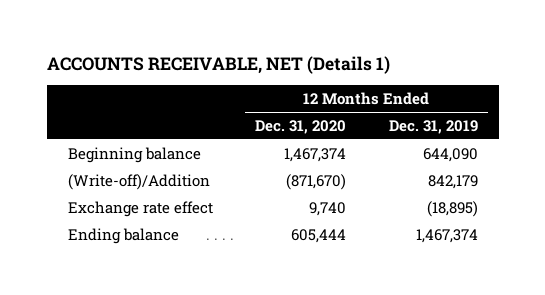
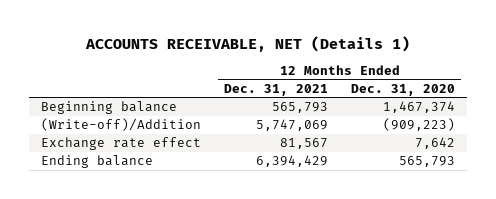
- | 12 Months Ended Dec. 31, 2020 | 12 Months Ended Dec. 31, 2019
+ | 12 Months Ended Dec. 31, 2021 | 12 Months Ended Dec. 31, 2020
- (Write-off)/Addition | (871,670) | 842,179
- Exchange rate effect | 9,740 | (18,895)
- Ending balance | 605,444 | 1,467,374
+ (Write-off)/Addition | 5,747,069 | (909,223)
+ Exchange rate effect | 81,567 | 7,642
+ Ending balance | 6,394,429 | 565,793

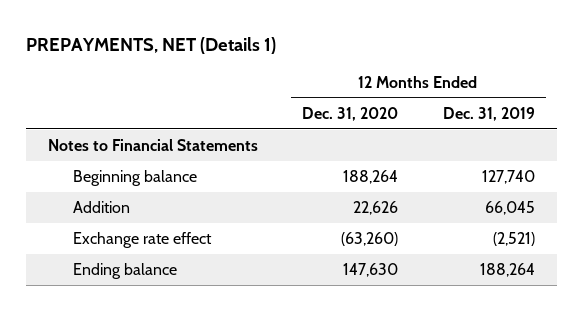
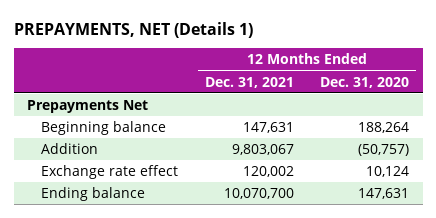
- | 12 Months Ended Dec. 31, 2020 | 12 Months Ended Dec. 31, 2019
+ | 12 Months Ended Dec. 31, 2021 | 12 Months Ended Dec. 31, 2020
- Notes to Financial Statements
+ Prepayments Net
- Addition | 22,626 | 66,045
- Exchange rate effect | (63,260) | (2,521)
- Ending balance | 147,630 | 188,264
+ Addition | 9,803,067 | (50,757)
+ Exchange rate effect | 120,002 | 10,124
+ Ending balance | 10,070,700 | 147,631

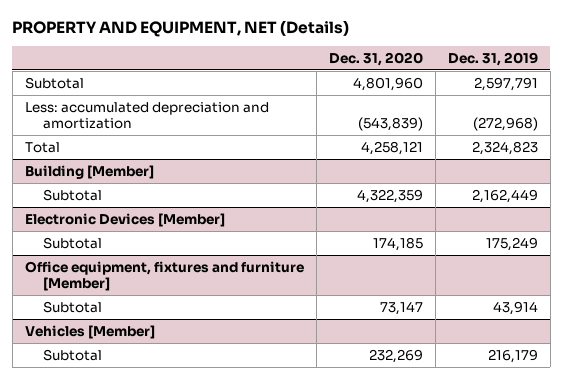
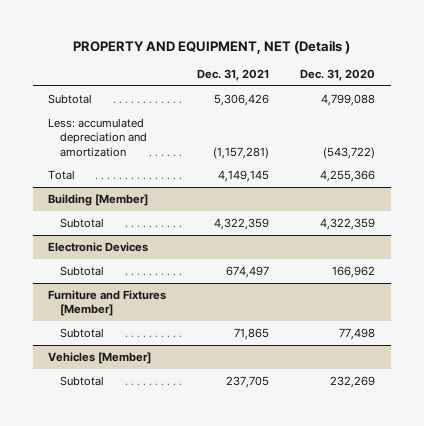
- PROPERTY AND EQUIPMENT, NET (Details)
+ PROPERTY AND EQUIPMENT, NET (Details )
- | Dec. 31, 2020 | Dec. 31, 2019
+ | Dec. 31, 2021 | Dec. 31, 2020
- Subtotal | 4,801,960 | 2,597,791
- Less: accumulated depreciation and amortization | (543,839) | (272,968)
- Total | 4,258,121 | 2,324,823
+ Subtotal | 5,306,426 | 4,799,088
+ Less: accumulated depreciation and amortization | (1,157,281) | (543,722)
+ Total | 4,149,145 | 4,255,366
- Electronic Devices [Member]
- Subtotal | 174,185 | 175,249
- Office equipment, fixtures and furniture [Member]
- Subtotal | 73,147 | 43,914
+ Electronic Devices
+ Subtotal | 674,497 | 166,962
+ Furniture and Fixtures [Member]
+ Subtotal | 71,865 | 77,498

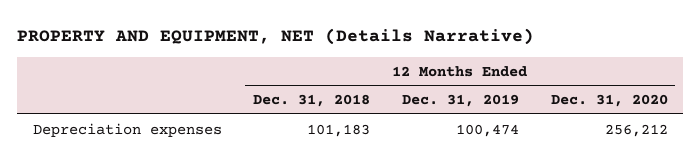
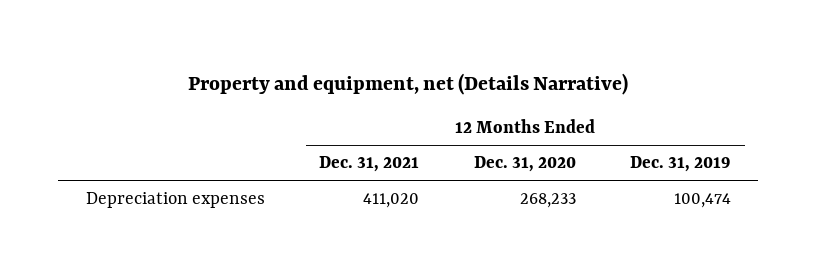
- PROPERTY AND EQUIPMENT, NET (Details Narrative)
+ Property and equipment, net (Details Narrative)
- | 12 Months Ended Dec. 31, 2018 | 12 Months Ended Dec. 31, 2019 | 12 Months Ended Dec. 31, 2020
+ | 12 Months Ended Dec. 31, 2021 | 12 Months Ended Dec. 31, 2020 | 12 Months Ended Dec. 31, 2019
- Depreciation expenses | 101,183 | 100,474 | 256,212
+ Depreciation expenses | 411,020 | 268,233 | 100,474

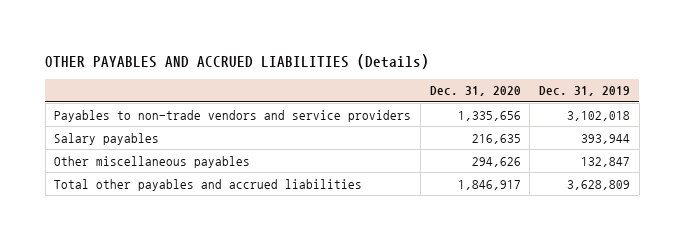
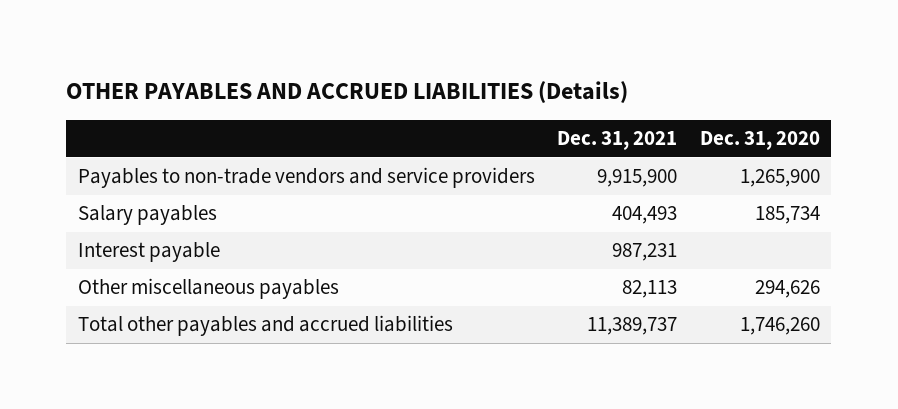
- | Dec. 31, 2020 | Dec. 31, 2019
+ | Dec. 31, 2021 | Dec. 31, 2020
- Payables to non-trade vendors and service providers | 1,335,656 | 3,102,018
- Salary payables | 216,635 | 393,944
+ Payables to non-trade vendors and service providers | 9,915,900 | 1,265,900
+ Salary payables | 404,493 | 185,734
+ Interest payable | 987,231 |
- Total other payables and accrued liabilities | 1,846,917 | 3,628,809
+ Total other payables and accrued liabilities | 11,389,737 | 1,746,260

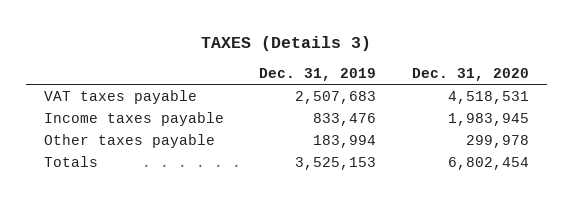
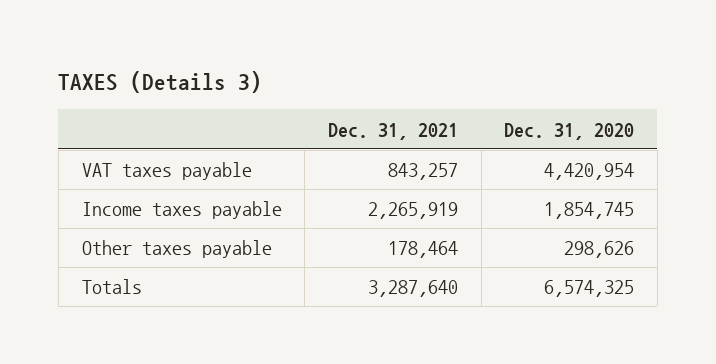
- | Dec. 31, 2019 | Dec. 31, 2020
+ | Dec. 31, 2021 | Dec. 31, 2020
- VAT taxes payable | 2,507,683 | 4,518,531
- Income taxes payable | 833,476 | 1,983,945
- Other taxes payable | 183,994 | 299,978
- Totals | 3,525,153 | 6,802,454
+ VAT taxes payable | 843,257 | 4,420,954
+ Income taxes payable | 2,265,919 | 1,854,745
+ Other taxes payable | 178,464 | 298,626
+ Totals | 3,287,640 | 6,574,325

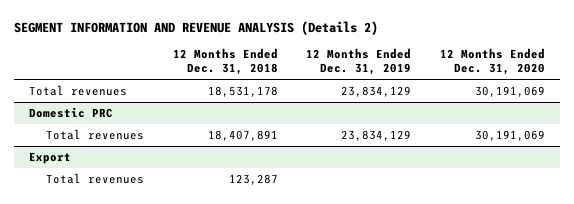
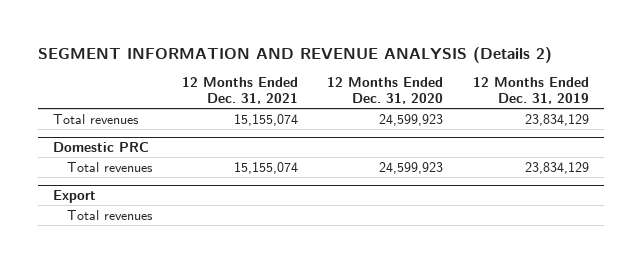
- | 12 Months Ended Dec. 31, 2018 | 12 Months Ended Dec. 31, 2019 | 12 Months Ended Dec. 31, 2020
+ | 12 Months Ended Dec. 31, 2021 | 12 Months Ended Dec. 31, 2020 | 12 Months Ended Dec. 31, 2019
- Total revenues | 18,531,178 | 23,834,129 | 30,191,069
+ Total revenues | 15,155,074 | 24,599,923 | 23,834,129
@ Domestic PRC
- Total revenues | 18,407,891 | 23,834,129 | 30,191,069
+ Total revenues | 15,155,074 | 24,599,923 | 23,834,129

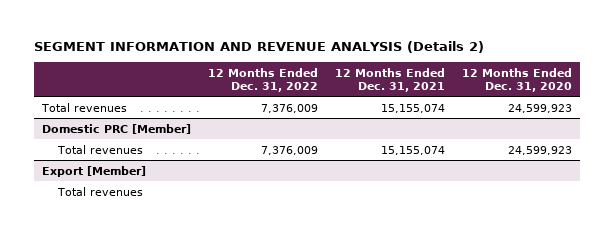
- | 12 Months Ended Dec. 31, 2021 | 12 Months Ended Dec. 31, 2020 | 12 Months Ended Dec. 31, 2019
+ | 12 Months Ended Dec. 31, 2022 | 12 Months Ended Dec. 31, 2021 | 12 Months Ended Dec. 31, 2020
- Domestic PRC
+ Domestic PRC [Member]
- Export
+ Export [Member]

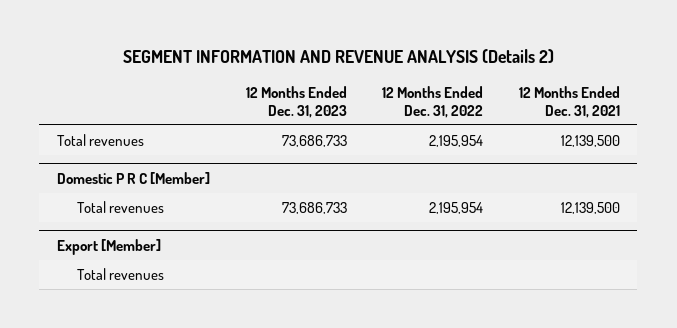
- | 12 Months Ended Dec. 31, 2022 | 12 Months Ended Dec. 31, 2021 | 12 Months Ended Dec. 31, 2020
+ | 12 Months Ended Dec. 31, 2023 | 12 Months Ended Dec. 31, 2022 | 12 Months Ended Dec. 31, 2021
- Total revenues | 7,376,009 | 15,155,074 | 24,599,923
- Domestic PRC [Member]
- Total revenues | 7,376,009 | 15,155,074 | 24,599,923
+ Total revenues | 73,686,733 | 2,195,954 | 12,139,500
+ Domestic P R C [Member]
+ Total revenues | 73,686,733 | 2,195,954 | 12,139,500

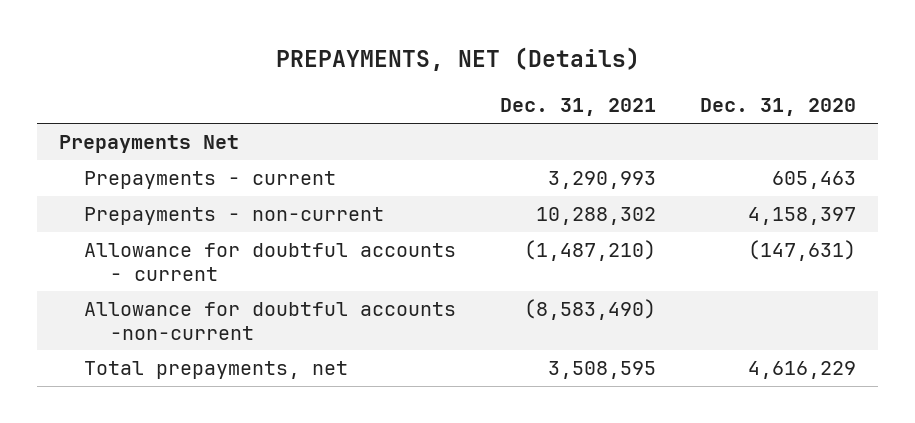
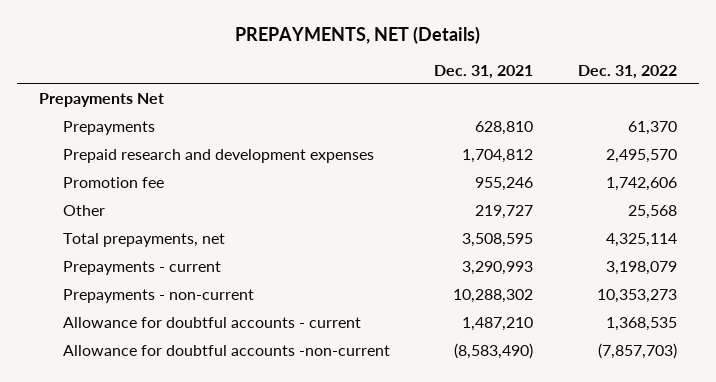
- | Dec. 31, 2021 | Dec. 31, 2020
+ | Dec. 31, 2021 | Dec. 31, 2022
+ Prepayments | 628,810 | 61,370
+ Prepaid research and development expenses | 1,704,812 | 2,495,570
+ Promotion fee | 955,246 | 1,742,606
+ Other | 219,727 | 25,568
moved up: Total prepayments, net | 3,508,595 | 4,325,114
- Allowance for doubtful accounts - current | (1,487,210) | (147,631)
+ Allowance for doubtful accounts - current | 1,487,210 | 1,368,535

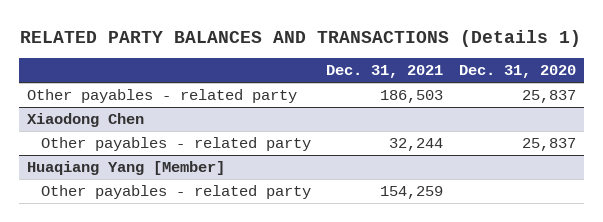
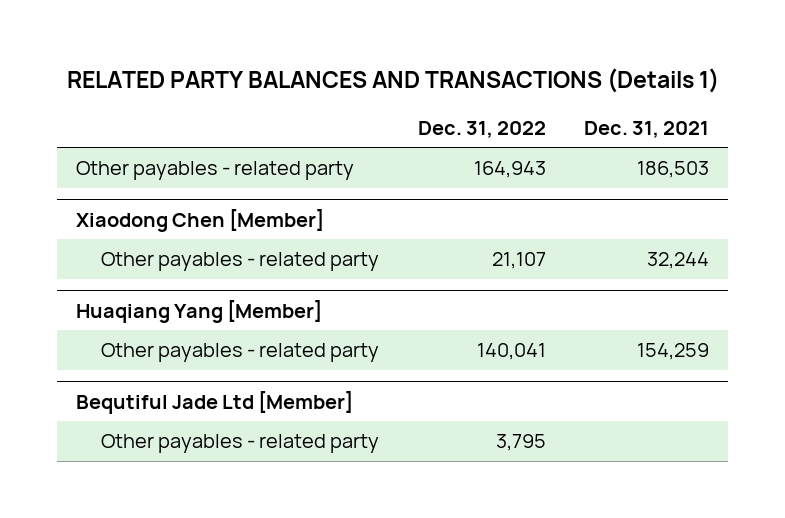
- | Dec. 31, 2021 | Dec. 31, 2020
+ | Dec. 31, 2022 | Dec. 31, 2021
- Xiaodong Chen
+ Xiaodong Chen [Member]
+ Bequtiful Jade Ltd [Member]
+ Other payables - related party | 3,795 |

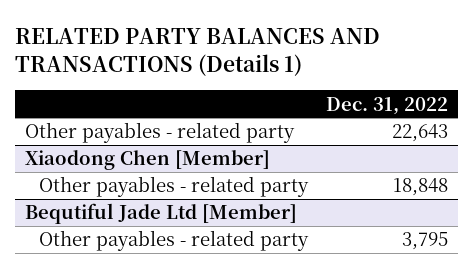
- | Dec. 31, 2022 | Dec. 31, 2021
+ | Dec. 31, 2022
- Other payables - related party | 164,943 | 186,503
+ Other payables - related party | 22,643
@ Xiaodong Chen [Member]
- Other payables - related party | 21,107 | 32,244
- Huaqiang Yang [Member]
- Other payables - related party | 140,041 | 154,259
@ Xiaodong Chen [Member]
+ Other payables - related party | 18,848

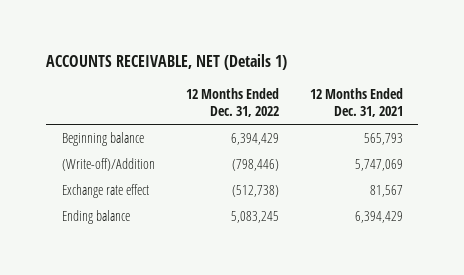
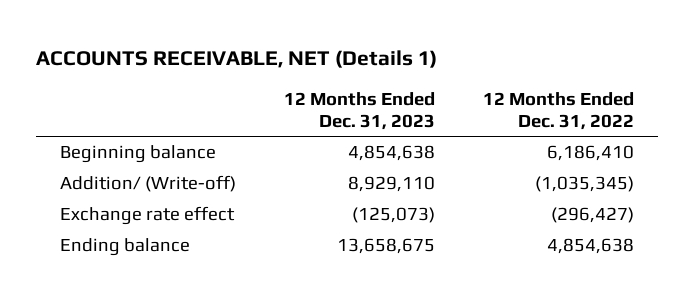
- | 12 Months Ended Dec. 31, 2022 | 12 Months Ended Dec. 31, 2021
+ | 12 Months Ended Dec. 31, 2023 | 12 Months Ended Dec. 31, 2022
- Beginning balance | 6,394,429 | 565,793
- (Write-off)/Addition | (798,446) | 5,747,069
- Exchange rate effect | (512,738) | 81,567
- Ending balance | 5,083,245 | 6,394,429
+ Beginning balance | 4,854,638 | 6,186,410
+ Addition/ (Write-off) | 8,929,110 | (1,035,345)
+ Exchange rate effect | (125,073) | (296,427)
+ Ending balance | 13,658,675 | 4,854,638

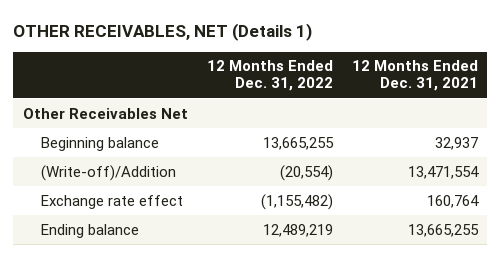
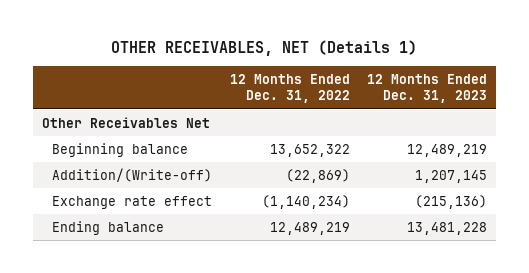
- | 12 Months Ended Dec. 31, 2022 | 12 Months Ended Dec. 31, 2021
+ | 12 Months Ended Dec. 31, 2022 | 12 Months Ended Dec. 31, 2023
- Beginning balance | 13,665,255 | 32,937
- (Write-off)/Addition | (20,554) | 13,471,554
- Exchange rate effect | (1,155,482) | 160,764
+ Beginning balance | 13,652,322 | 12,489,219
+ Addition/(Write-off) | (22,869) | 1,207,145
+ Exchange rate effect | (1,140,234) | (215,136)

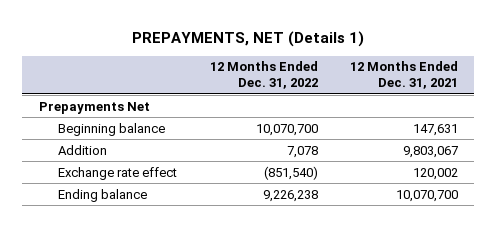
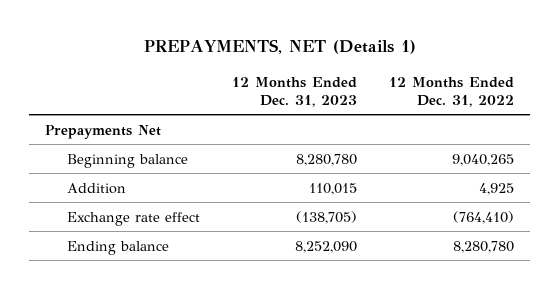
- | 12 Months Ended Dec. 31, 2022 | 12 Months Ended Dec. 31, 2021
+ | 12 Months Ended Dec. 31, 2023 | 12 Months Ended Dec. 31, 2022
- Beginning balance | 10,070,700 | 147,631
- Addition | 7,078 | 9,803,067
- Exchange rate effect | (851,540) | 120,002
- Ending balance | 9,226,238 | 10,070,700
+ Beginning balance | 8,280,780 | 9,040,265
+ Addition | 110,015 | 4,925
+ Exchange rate effect | (138,705) | (764,410)
+ Ending balance | 8,252,090 | 8,280,780

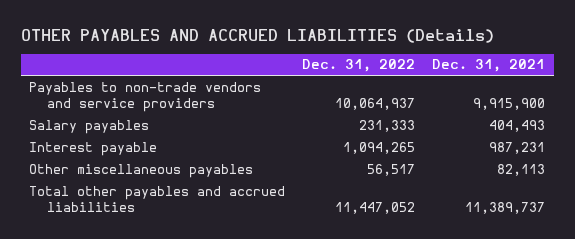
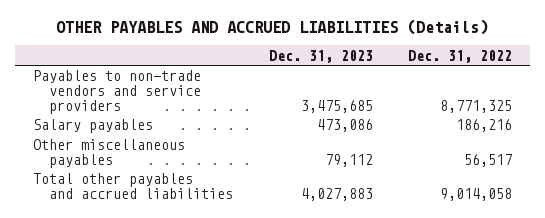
- | Dec. 31, 2022 | Dec. 31, 2021
+ | Dec. 31, 2023 | Dec. 31, 2022
- Payables to non-trade vendors and service providers | 10,064,937 | 9,915,900
- Salary payables | 231,333 | 404,493
- Interest payable | 1,094,265 | 987,231
+ Payables to non-trade vendors and service providers | 3,475,685 | 8,771,325
+ Salary payables | 473,086 | 186,216
- Total other payables and accrued liabilities | 11,447,052 | 11,389,737
+ Total other payables and accrued liabilities | 4,027,883 | 9,014,058

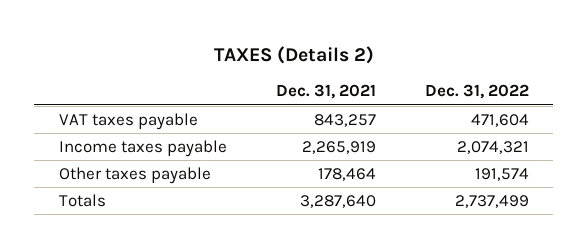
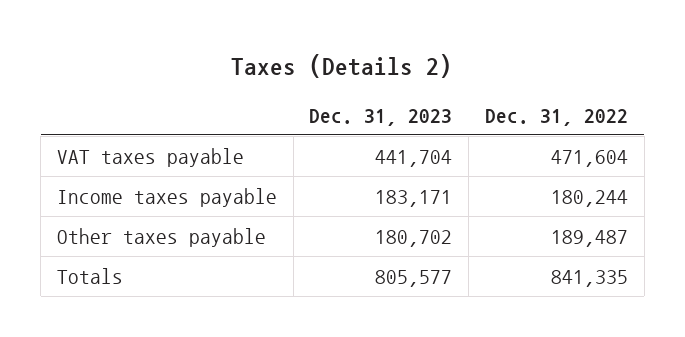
- TAXES (Details 2)
+ Taxes (Details 2)
- | Dec. 31, 2021 | Dec. 31, 2022
+ | Dec. 31, 2023 | Dec. 31, 2022
- Income taxes payable | 2,265,919 | 2,074,321
- Other taxes payable | 178,464 | 191,574
- Totals | 3,287,640 | 2,737,499
+ Income taxes payable | 183,171 | 180,244
+ Other taxes payable | 180,702 | 189,487
+ Totals | 805,577 | 841,335

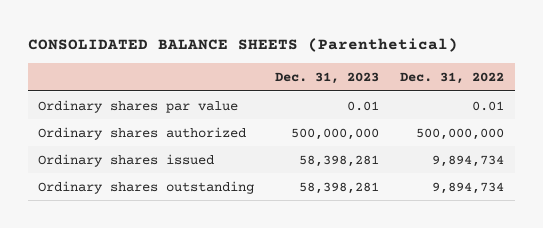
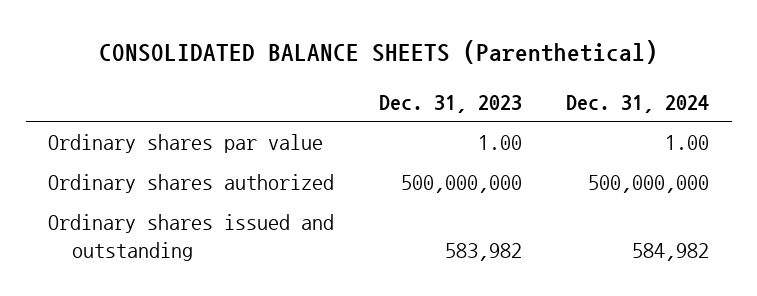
- | Dec. 31, 2023 | Dec. 31, 2022
+ | Dec. 31, 2023 | Dec. 31, 2024
- Ordinary shares par value | 0.01 | 0.01
+ Ordinary shares par value | 1.00 | 1.00
- Ordinary shares issued | 58,398,281 | 9,894,734
- Ordinary shares outstanding | 58,398,281 | 9,894,734
+ Ordinary shares issued and outstanding | 583,982 | 584,982

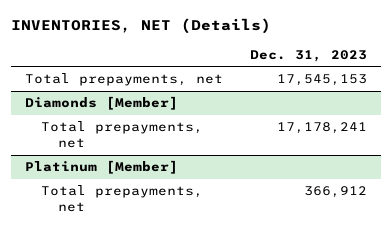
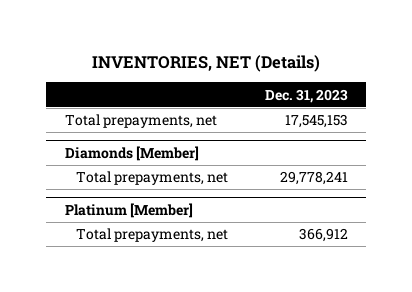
@ Diamonds [Member]
- Total prepayments, net | 17,178,241
+ Total prepayments, net | 29,778,241

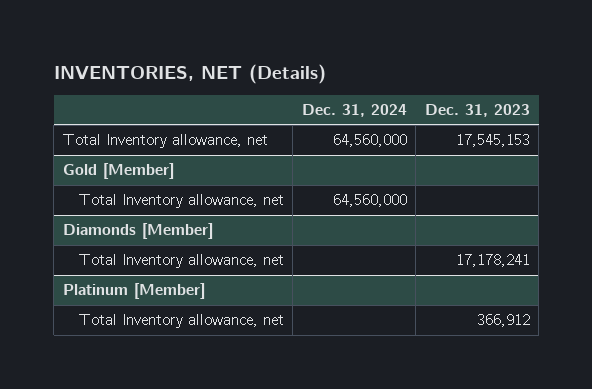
- | Dec. 31, 2023
+ | Dec. 31, 2024 | Dec. 31, 2023
- Total prepayments, net | 17,545,153
+ Total Inventory allowance, net | 64,560,000 | 17,545,153
+ Gold [Member]
+ Total Inventory allowance, net | 64,560,000 |
@ Diamonds [Member]
- Total prepayments, net | 29,778,241
+ Total Inventory allowance, net | | 17,178,241
@ Platinum [Member]
- Total prepayments, net | 366,912
+ Total Inventory allowance, net | | 366,912

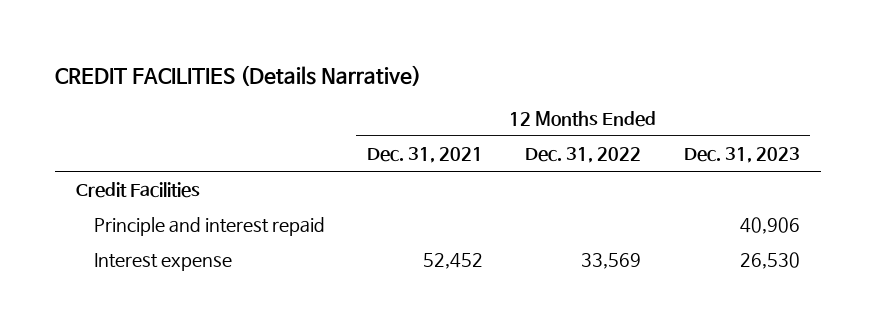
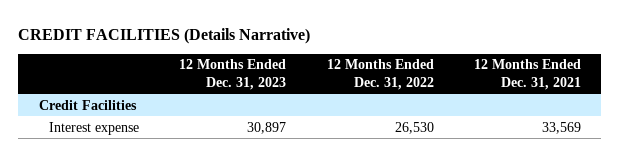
- | 12 Months Ended Dec. 31, 2021 | 12 Months Ended Dec. 31, 2022 | 12 Months Ended Dec. 31, 2023
+ | 12 Months Ended Dec. 31, 2023 | 12 Months Ended Dec. 31, 2022 | 12 Months Ended Dec. 31, 2021
- Principle and interest repaid | | | 40,906
- Interest expense | 52,452 | 33,569 | 26,530
+ Interest expense | 30,897 | 26,530 | 33,569

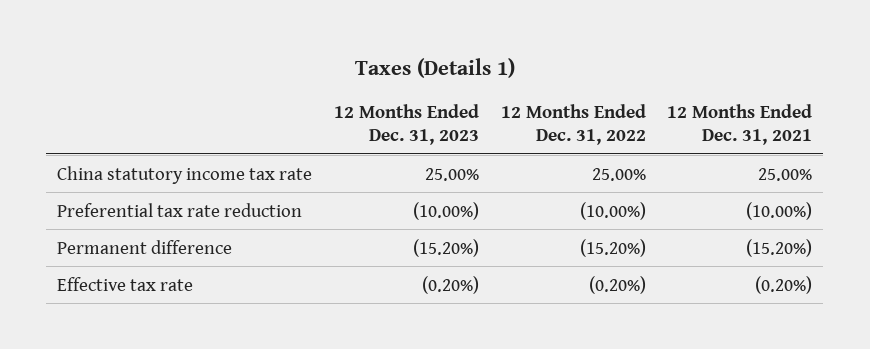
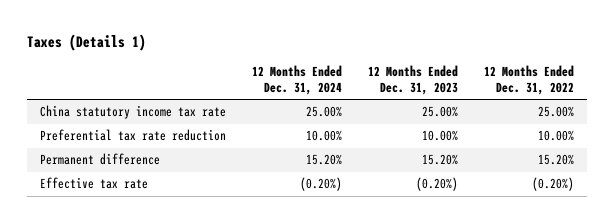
- | 12 Months Ended Dec. 31, 2023 | 12 Months Ended Dec. 31, 2022 | 12 Months Ended Dec. 31, 2021
+ | 12 Months Ended Dec. 31, 2024 | 12 Months Ended Dec. 31, 2023 | 12 Months Ended Dec. 31, 2022
- Preferential tax rate reduction | (10.00%) | (10.00%) | (10.00%)
- Permanent difference | (15.20%) | (15.20%) | (15.20%)
+ Preferential tax rate reduction | 10.00% | 10.00% | 10.00%
+ Permanent difference | 15.20% | 15.20% | 15.20%

